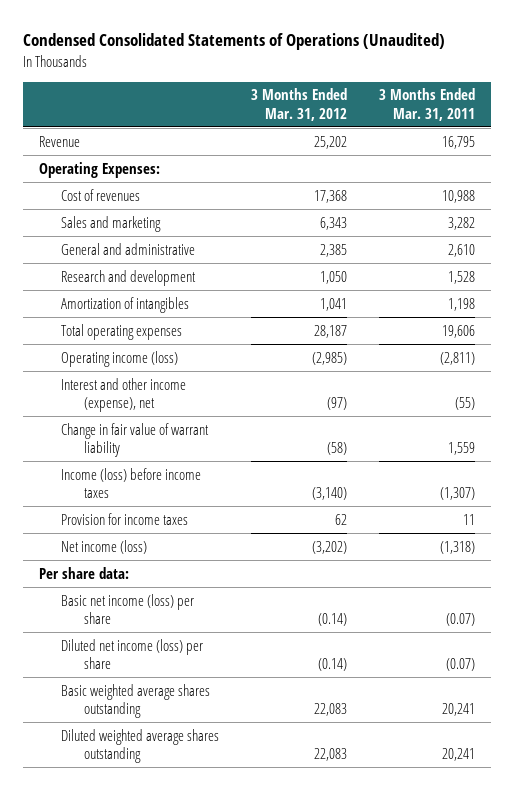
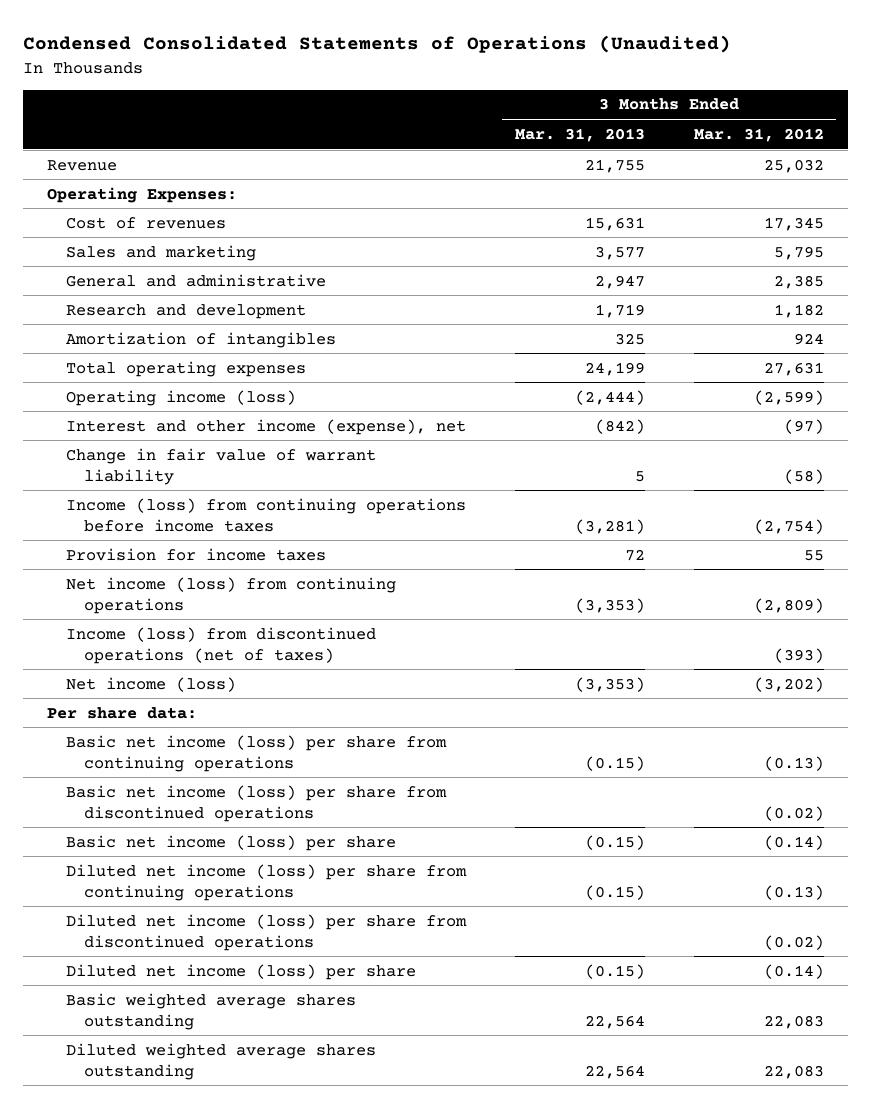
- | 3 Months Ended Mar. 31, 2012 | 3 Months Ended Mar. 31, 2011
+ | 3 Months Ended Mar. 31, 2013 | 3 Months Ended Mar. 31, 2012
- Revenue | 25,202 | 16,795
+ Revenue | 21,755 | 25,032
- Cost of revenues | 17,368 | 10,988
- Sales and marketing | 6,343 | 3,282
+ Cost of revenues | 15,631 | 17,345
+ Sales and marketing | 3,577 | 5,795
- Research and development | 1,050 | 1,528
- Amortization of intangibles | 1,041 | 1,198
- Total operating expenses | 28,187 | 19,606
- Operating income (loss) | (2,985) | (2,811)
+ Research and development | 1,719 | 1,182
+ Amortization of intangibles | 325 | 924
+ Total operating expenses | 24,199 | 27,631
+ Operating income (loss) | (2,444) | (2,599)
- Income (loss) before income taxes | (3,140) | (1,307)
- Provision for income taxes | 62 | 11
+ Income (loss) from continuing operations before income taxes | (3,281) | (2,754)
+ Provision for income taxes | 72 | 55
+ Net income (loss) from continuing operations | (3,353) | (2,809)
+ Income (loss) from discontinued operations (net of taxes) | | (393)
+ Basic net income (loss) per share from continuing operations | (0.15) | (0.13)
+ Basic net income (loss) per share from discontinued operations | | (0.02)
+ Diluted net income (loss) per share from continuing operations | (0.15) | (0.13)
+ Diluted net income (loss) per share from discontinued operations | | (0.02)

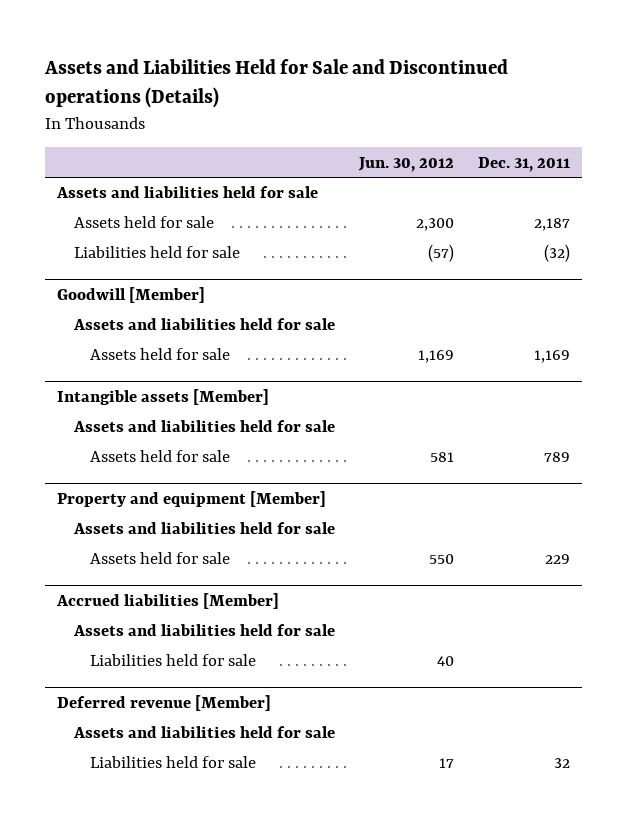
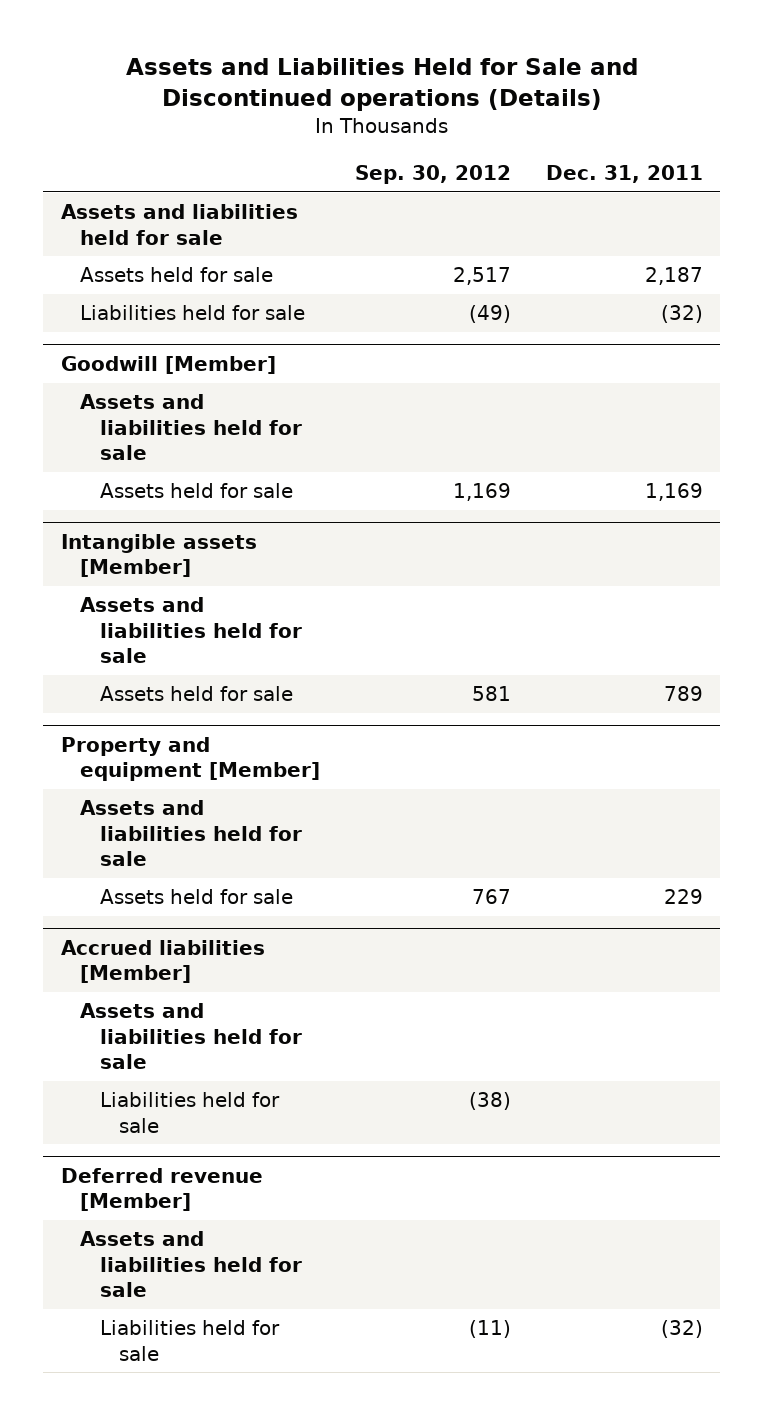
- | Jun. 30, 2012 | Dec. 31, 2011
+ | Sep. 30, 2012 | Dec. 31, 2011
@ Deferred revenue [Member]
- Liabilities held for sale | 17 | 32
+ Liabilities held for sale | (11) | (32)

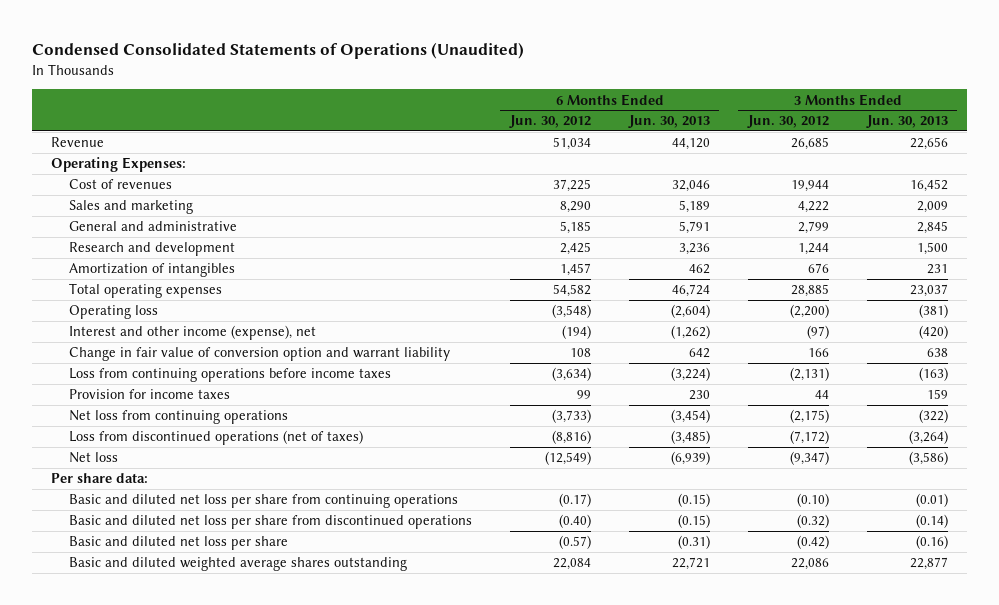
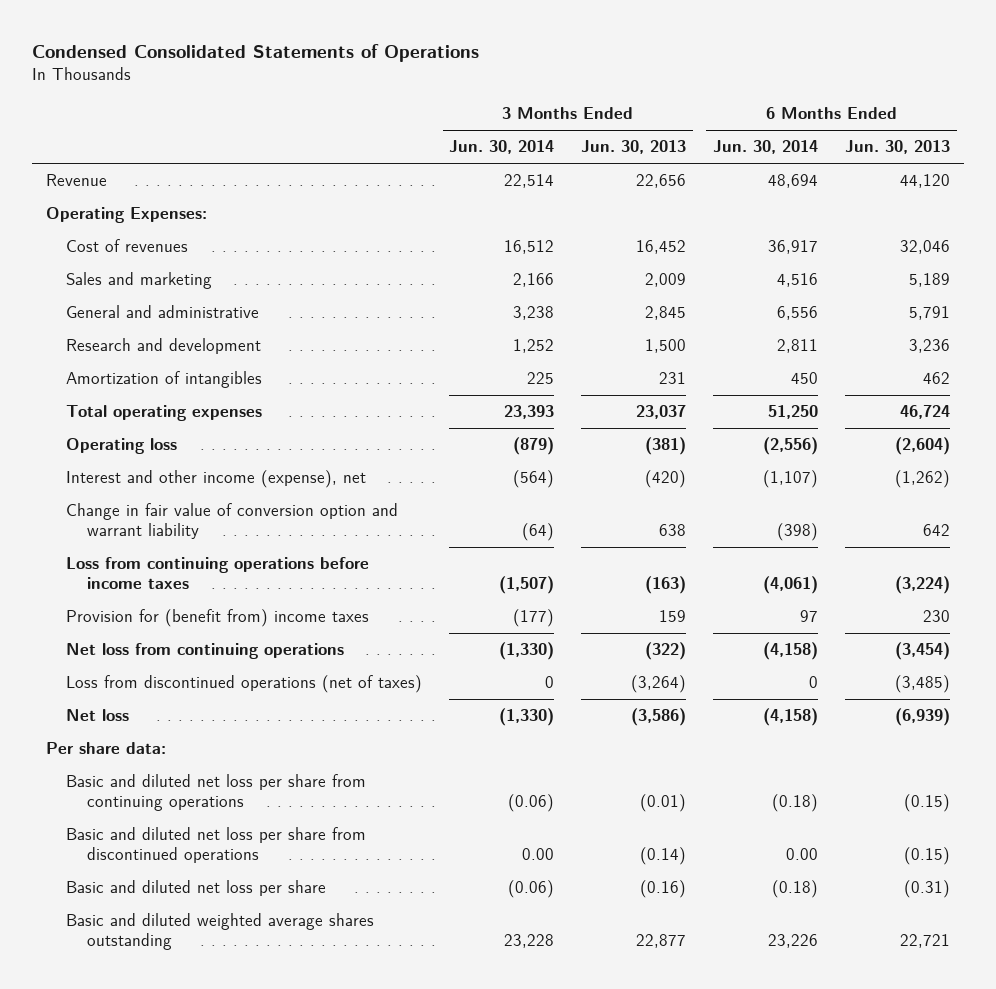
- Condensed Consolidated Statements of Operations (Unaudited)
+ Condensed Consolidated Statements of Operations
- | 6 Months Ended Jun. 30, 2012 | 6 Months Ended Jun. 30, 2013 | 3 Months Ended Jun. 30, 2012 | 3 Months Ended Jun. 30, 2013
+ | 3 Months Ended Jun. 30, 2014 | 3 Months Ended Jun. 30, 2013 | 6 Months Ended Jun. 30, 2014 | 6 Months Ended Jun. 30, 2013
- Provision for income taxes | 99 | 230 | 44 | 159
+ Provision for (benefit from) income taxes | (177) | 159 | 97 | 230

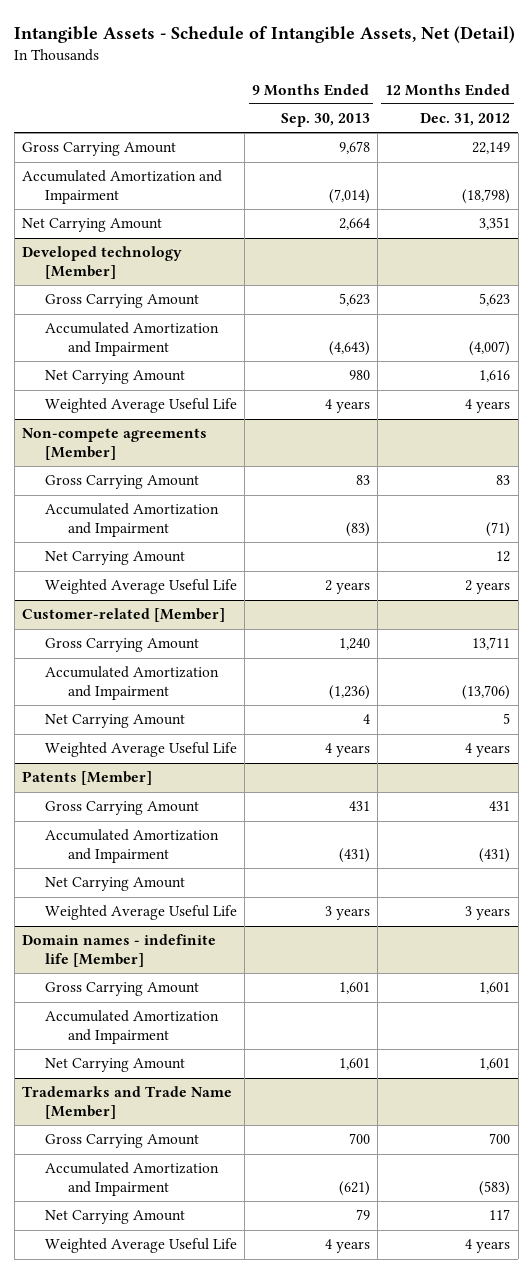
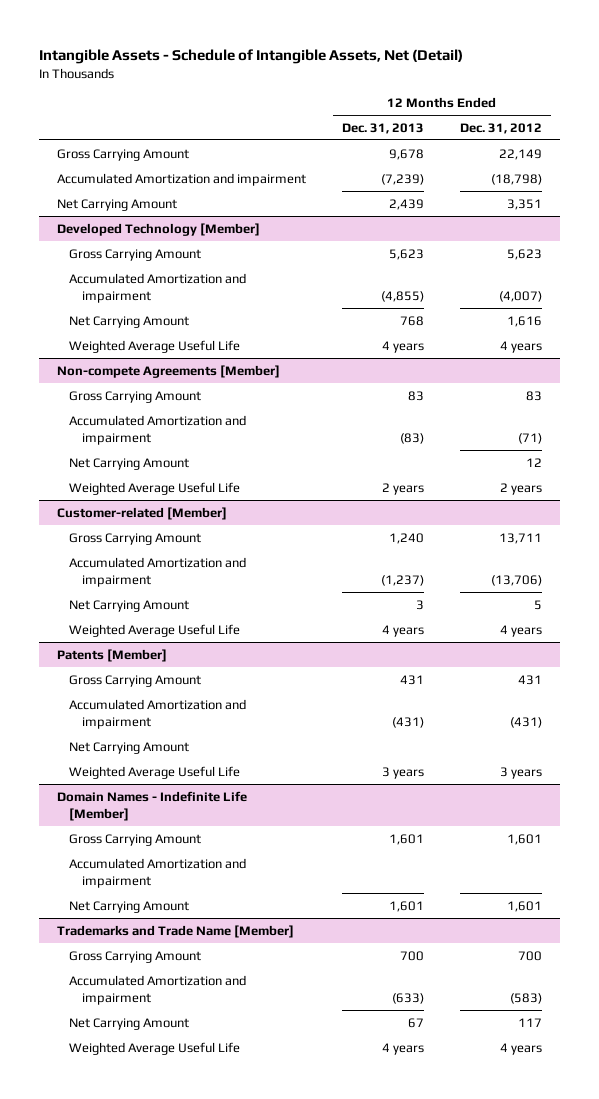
- | 9 Months Ended Sep. 30, 2013 | 12 Months Ended Dec. 31, 2012
+ | 12 Months Ended Dec. 31, 2013 | 12 Months Ended Dec. 31, 2012
- Accumulated Amortization and Impairment | (7,014) | (18,798)
+ Accumulated Amortization and impairment | (7,239) | (18,798)
- Developed technology [Member]
+ Developed Technology [Member]
- Accumulated Amortization and Impairment | (4,643) | (4,007)
+ Accumulated Amortization and impairment | (4,855) | (4,007)
- Non-compete agreements [Member]
+ Non-compete Agreements [Member]
- Accumulated Amortization and Impairment | (83) | (71)
+ Accumulated Amortization and impairment | (83) | (71)
@ Customer-related [Member]
- Accumulated Amortization and Impairment | (1,236) | (13,706)
+ Accumulated Amortization and impairment | (1,237) | (13,706)
@ Patents [Member]
- Accumulated Amortization and Impairment | (431) | (431)
+ Accumulated Amortization and impairment | (431) | (431)
- Domain names - indefinite life [Member]
+ Domain Names - Indefinite Life [Member]
- Accumulated Amortization and Impairment
+ Accumulated Amortization and impairment
@ Trademarks and Trade Name [Member]
- Accumulated Amortization and Impairment | (621) | (583)
+ Accumulated Amortization and impairment | (633) | (583)

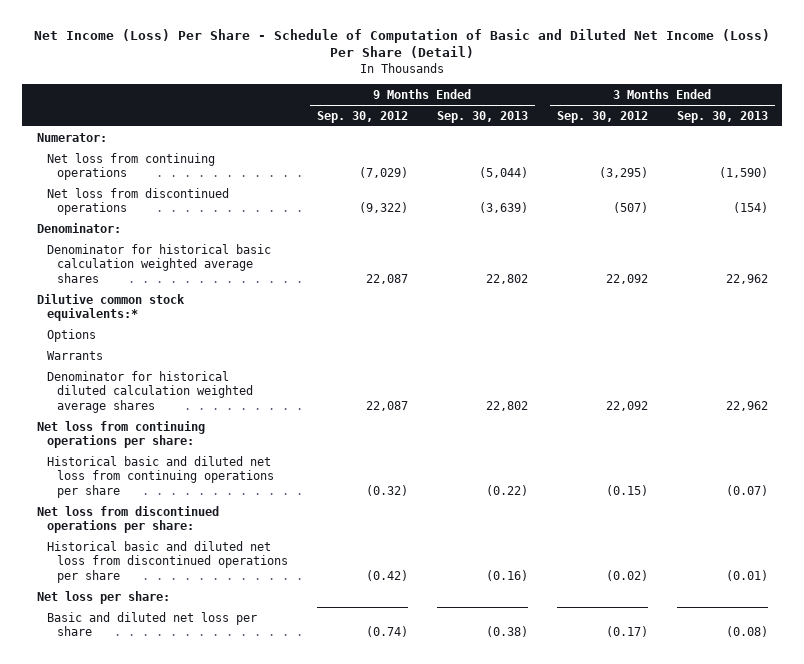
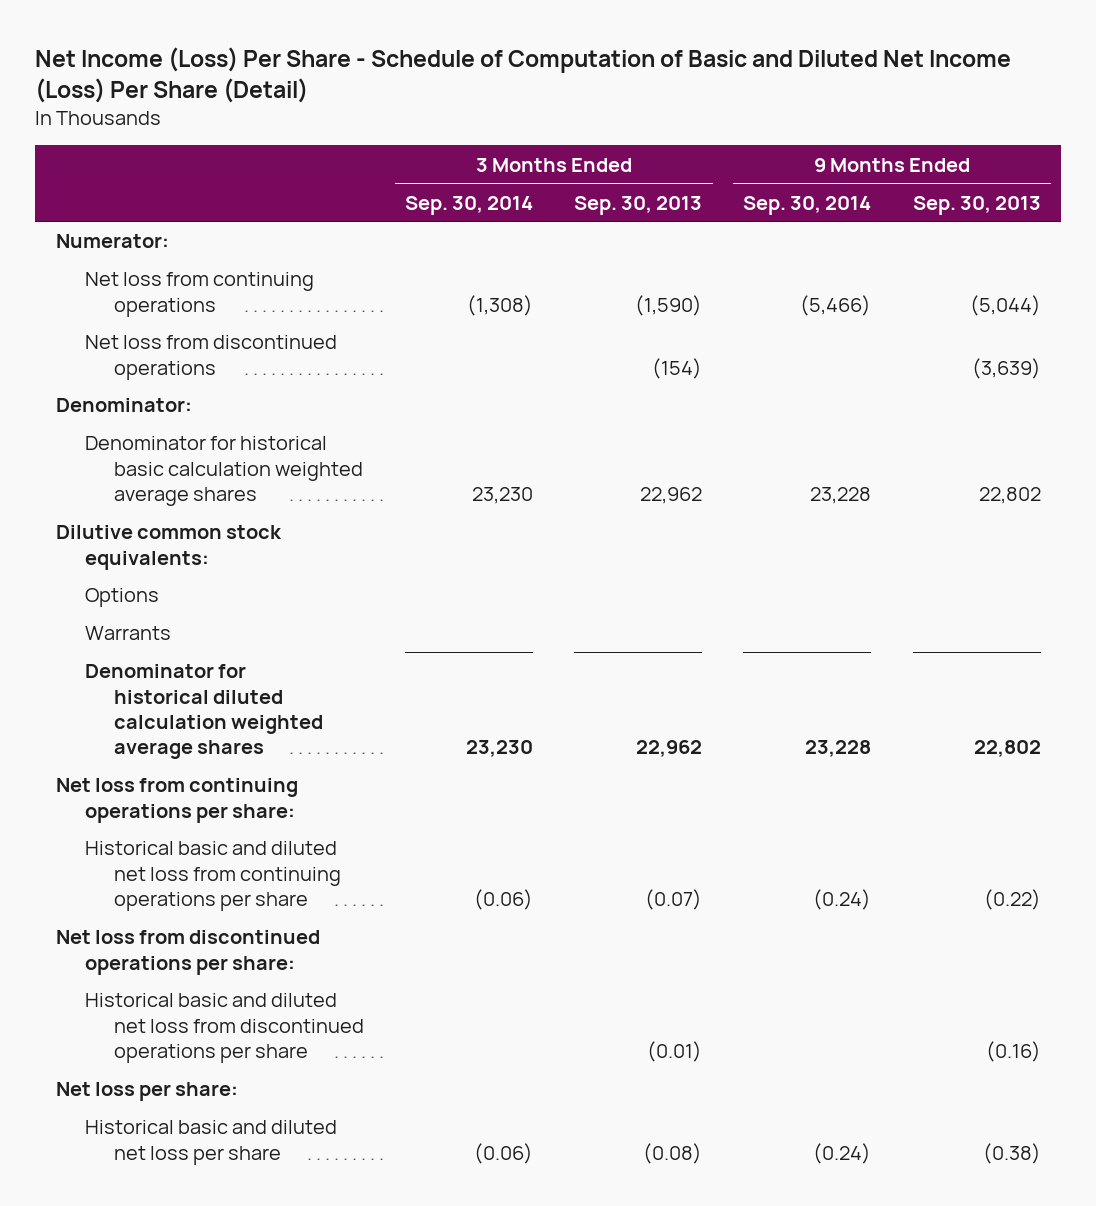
- | 9 Months Ended Sep. 30, 2012 | 9 Months Ended Sep. 30, 2013 | 3 Months Ended Sep. 30, 2012 | 3 Months Ended Sep. 30, 2013
+ | 3 Months Ended Sep. 30, 2014 | 3 Months Ended Sep. 30, 2013 | 9 Months Ended Sep. 30, 2014 | 9 Months Ended Sep. 30, 2013
- Dilutive common stock equivalents:*
+ Dilutive common stock equivalents:
- Basic and diluted net loss per share | (0.74) | (0.38) | (0.17) | (0.08)
+ Historical basic and diluted net loss per share | (0.06) | (0.08) | (0.24) | (0.38)

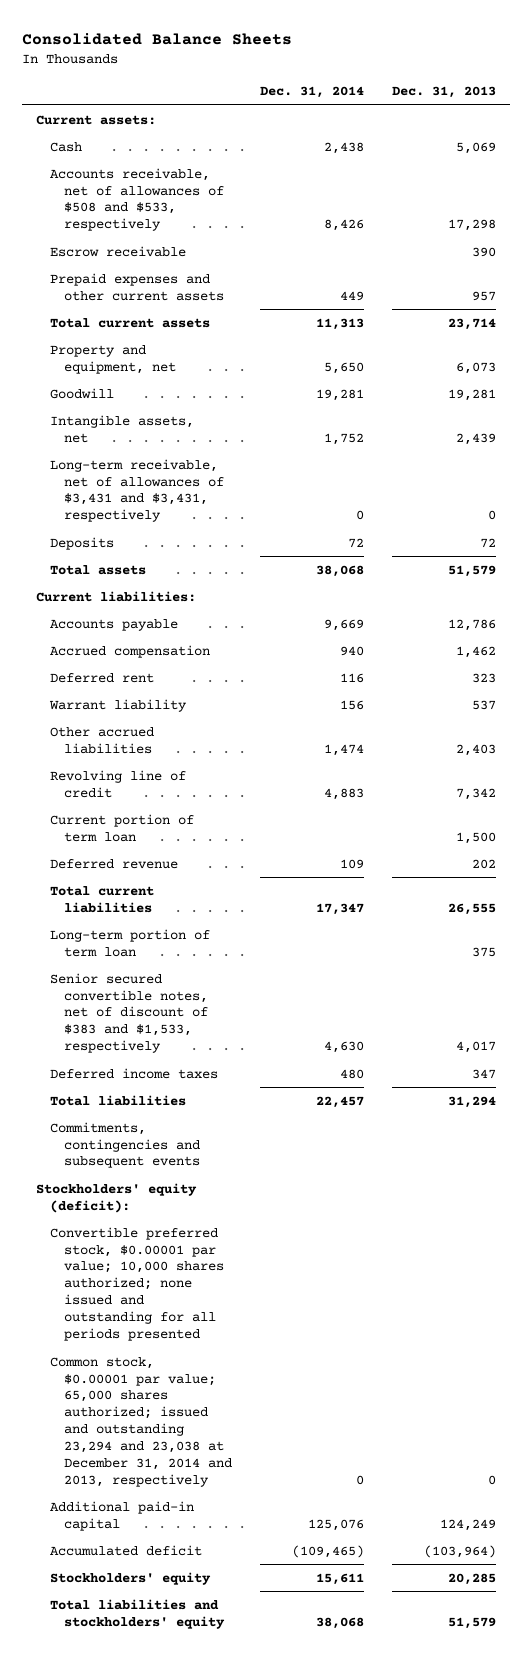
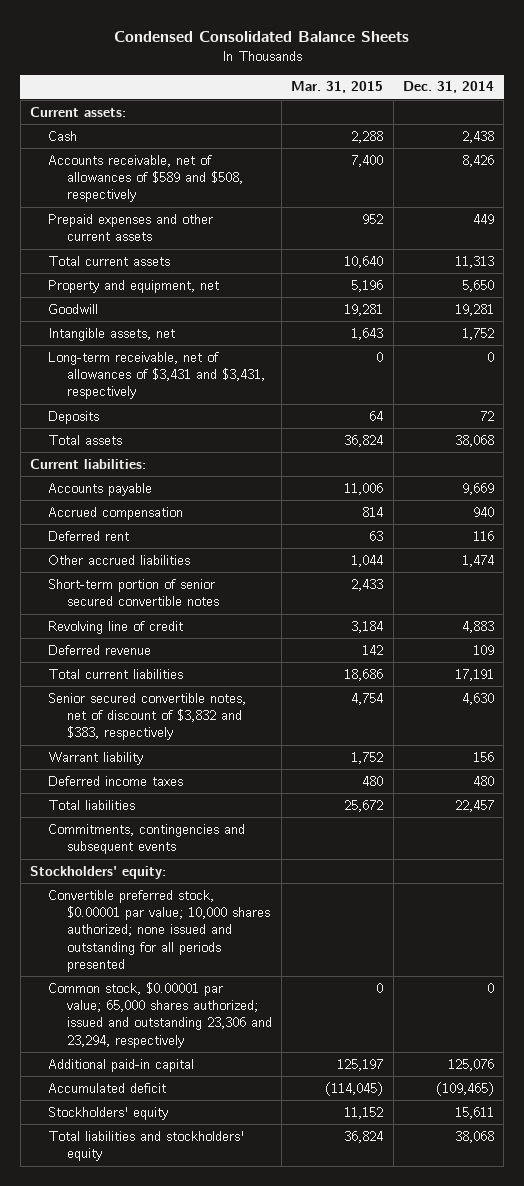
- Consolidated Balance Sheets
+ Condensed Consolidated Balance Sheets
- | Dec. 31, 2014 | Dec. 31, 2013
+ | Mar. 31, 2015 | Dec. 31, 2014
- Accounts receivable, net of allowances of $508 and $533, respectively | 8,426 | 17,298
- Escrow receivable | | 390
+ Accounts receivable, net of allowances of $589 and $508, respectively | 7,400 | 8,426
+ Short-term portion of senior secured convertible notes | 2,433 |
- Current portion of term loan | | 1,500
- Total current liabilities | 17,347 | 26,555
- Long-term portion of term loan | | 375
- Senior secured convertible notes, net of discount of $383 and $1,533, respectively | 4,630 | 4,017
+ Total current liabilities | 18,686 | 17,191
+ Senior secured convertible notes, net of discount of $3,832 and $383, respectively | 4,754 | 4,630
moved down: Warrant liability | 1,752 | 156
- Stockholders' equity (deficit):
+ Stockholders' equity:
- Common stock, $0.00001 par value; 65,000 shares authorized; issued and outstanding 23,294 and 23,038 at December 31, 2014 and 2013, respectively | 0 | 0
+ Common stock, $0.00001 par value; 65,000 shares authorized; issued and outstanding 23,306 and 23,294, respectively | 0 | 0

